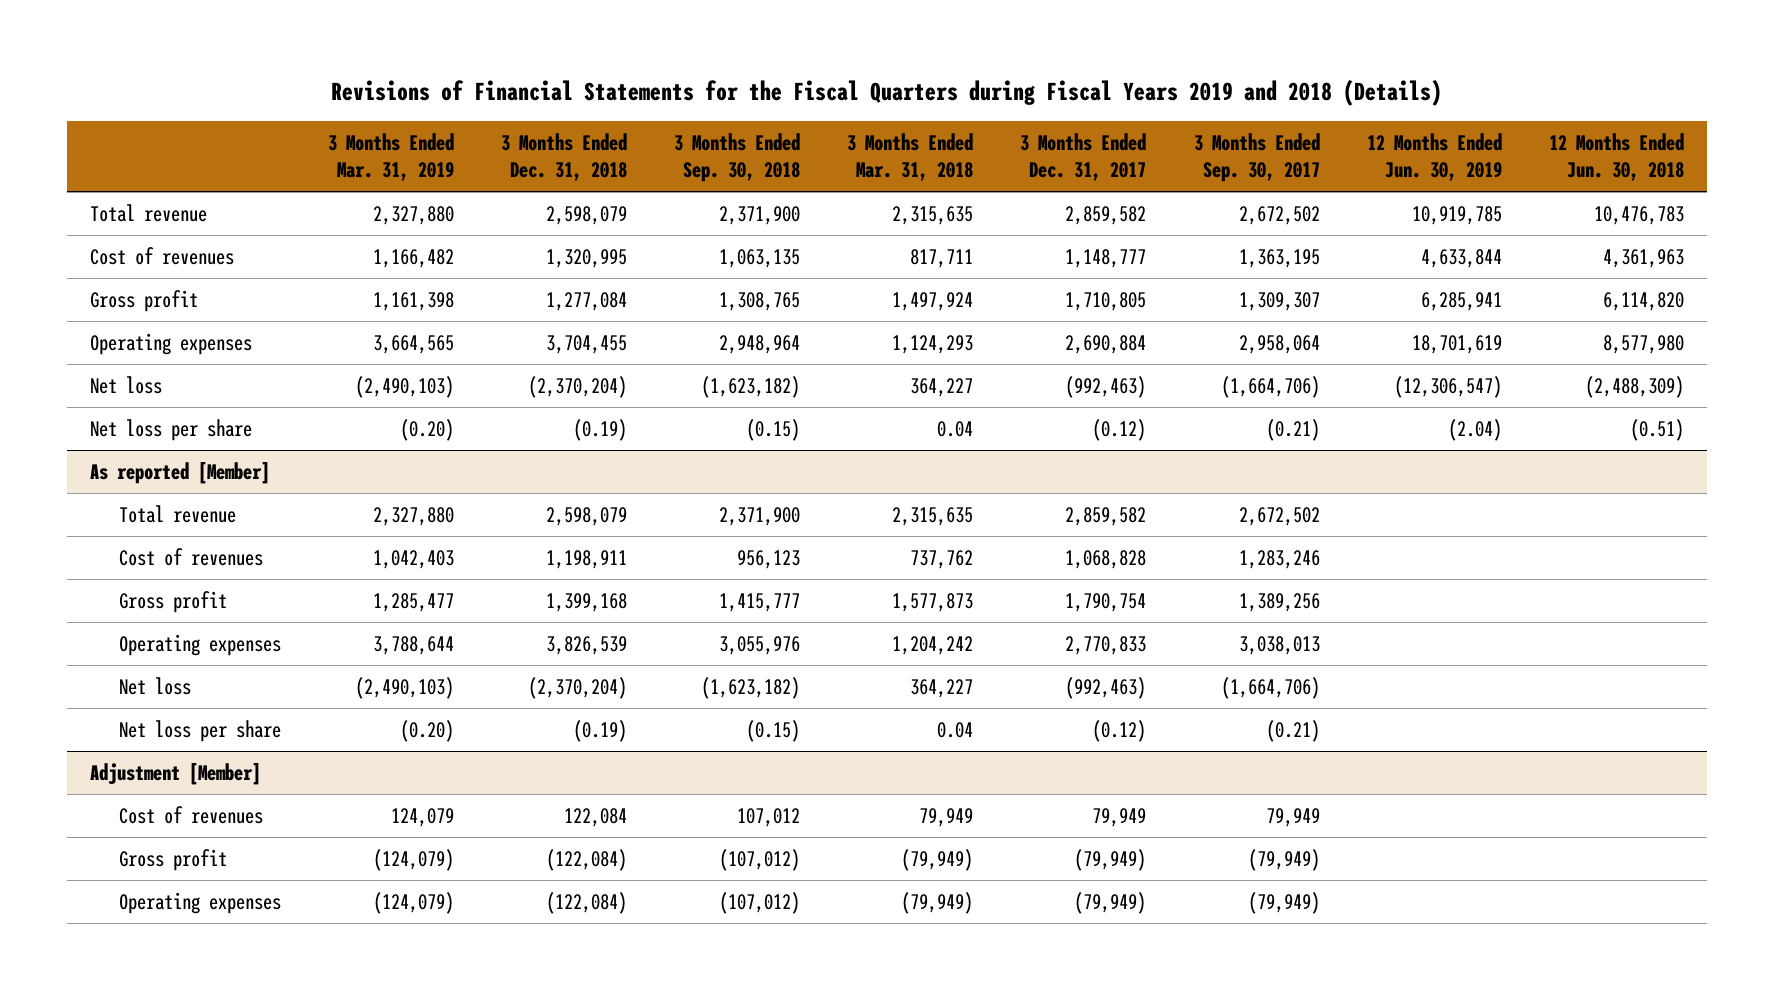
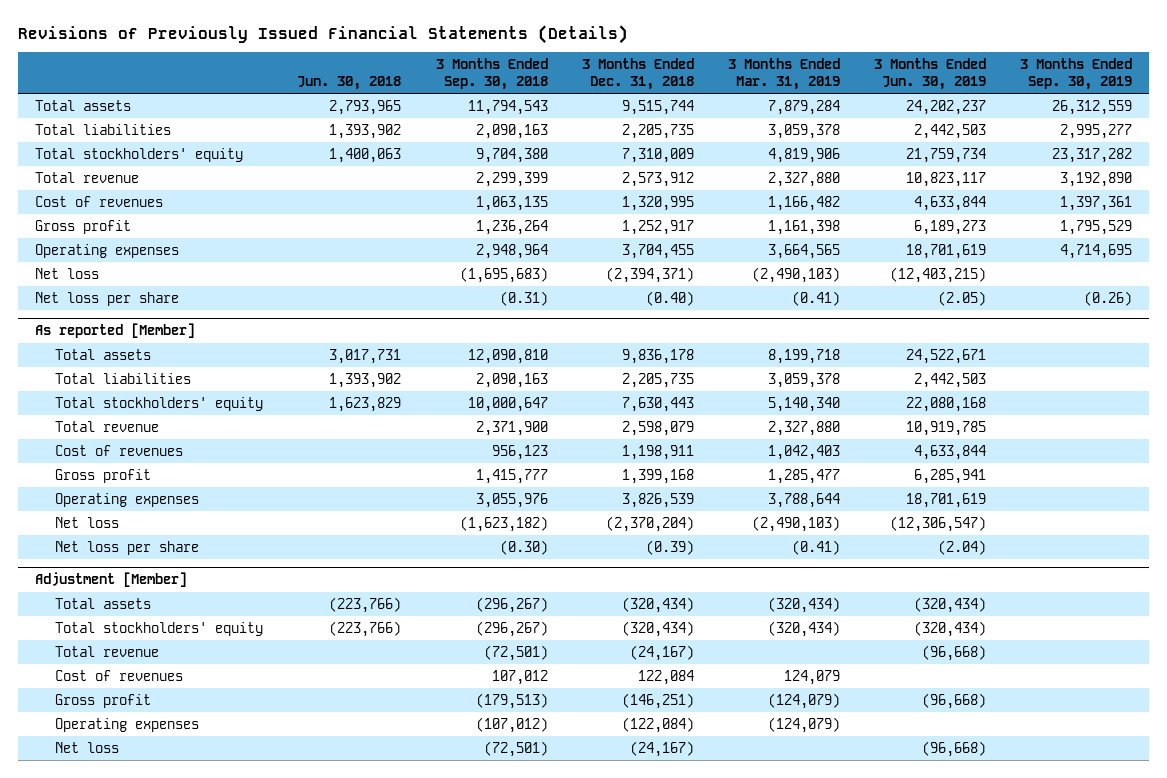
- Revisions of Financial Statements for the Fiscal Quarters during Fiscal Years 2019 and 2018 (Details)
+ Revisions of Previously Issued Financial Statements (Details)
- | 3 Months Ended Mar. 31, 2019 | 3 Months Ended Dec. 31, 2018 | 3 Months Ended Sep. 30, 2018 | 3 Months Ended Mar. 31, 2018 | 3 Months Ended Dec. 31, 2017 | 3 Months Ended Sep. 30, 2017 | 12 Months Ended Jun. 30, 2019 | 12 Months Ended Jun. 30, 2018
+ | Jun. 30, 2018 | 3 Months Ended Sep. 30, 2018 | 3 Months Ended Dec. 31, 2018 | 3 Months Ended Mar. 31, 2019 | 3 Months Ended Jun. 30, 2019 | 3 Months Ended Sep. 30, 2019
- Total revenue | 2,327,880 | 2,598,079 | 2,371,900 | 2,315,635 | 2,859,582 | 2,672,502 | 10,919,785 | 10,476,783
+ Total assets | 2,793,965 | 11,794,543 | 9,515,744 | 7,879,284 | 24,202,237 | 26,312,559
+ Total liabilities | 1,393,902 | 2,090,163 | 2,205,735 | 3,059,378 | 2,442,503 | 2,995,277
+ Total stockholders' equity | 1,400,063 | 9,704,380 | 7,310,009 | 4,819,906 | 21,759,734 | 23,317,282
+ Total revenue | | 2,299,399 | 2,573,912 | 2,327,880 | 10,823,117 | 3,192,890
- Gross profit | 1,161,398 | 1,277,084 | 1,308,765 | 1,497,924 | 1,710,805 | 1,309,307 | 6,285,941 | 6,114,820
+ Gross profit | | 1,236,264 | 1,252,917 | 1,161,398 | 6,189,273 | 1,795,529
- Net loss | (2,490,103) | (2,370,204) | (1,623,182) | 364,227 | (992,463) | (1,664,706) | (12,306,547) | (2,488,309)
- Net loss per share | (0.20) | (0.19) | (0.15) | 0.04 | (0.12) | (0.21) | (2.04) | (0.51)
+ Net loss | | (1,695,683) | (2,394,371) | (2,490,103) | (12,403,215) |
+ Net loss per share | | (0.31) | (0.40) | (0.41) | (2.05) | (0.26)
@ As reported [Member]
+ Total assets | 3,017,731 | 12,090,810 | 9,836,178 | 8,199,718 | 24,522,671 |
+ Total liabilities | 1,393,902 | 2,090,163 | 2,205,735 | 3,059,378 | 2,442,503 |
+ Total stockholders' equity | 1,623,829 | 10,000,647 | 7,630,443 | 5,140,340 | 22,080,168 |
- Net loss per share | (0.20) | (0.19) | (0.15) | 0.04 | (0.12) | (0.21) | |
+ Net loss per share | | (0.30) | (0.39) | (0.41) | (2.04) |
@ Adjustment [Member]
+ Total assets | (223,766) | (296,267) | (320,434) | (320,434) | (320,434) |
+ Total stockholders' equity | (223,766) | (296,267) | (320,434) | (320,434) | (320,434) |
+ Total revenue | | (72,501) | (24,167) | | (96,668) |
- Gross profit | (124,079) | (122,084) | (107,012) | (79,949) | (79,949) | (79,949) | |
+ Gross profit | | (179,513) | (146,251) | (124,079) | (96,668) |
+ Net loss | | (72,501) | (24,167) | | (96,668) |

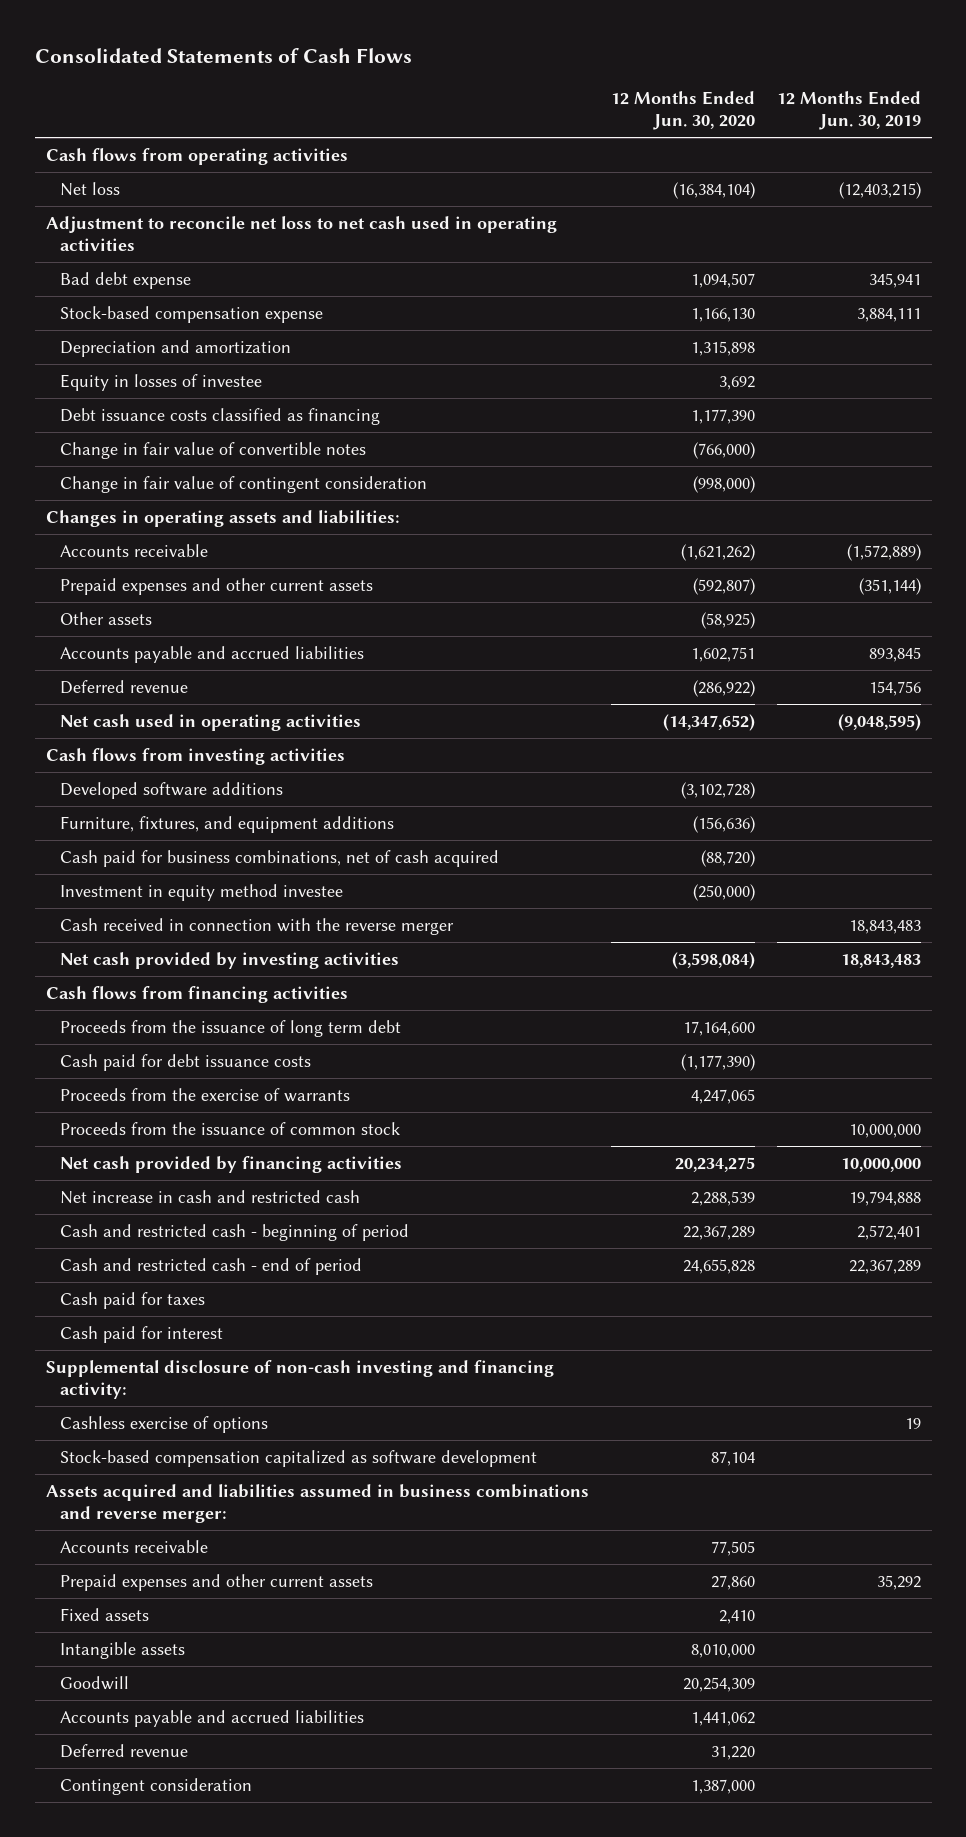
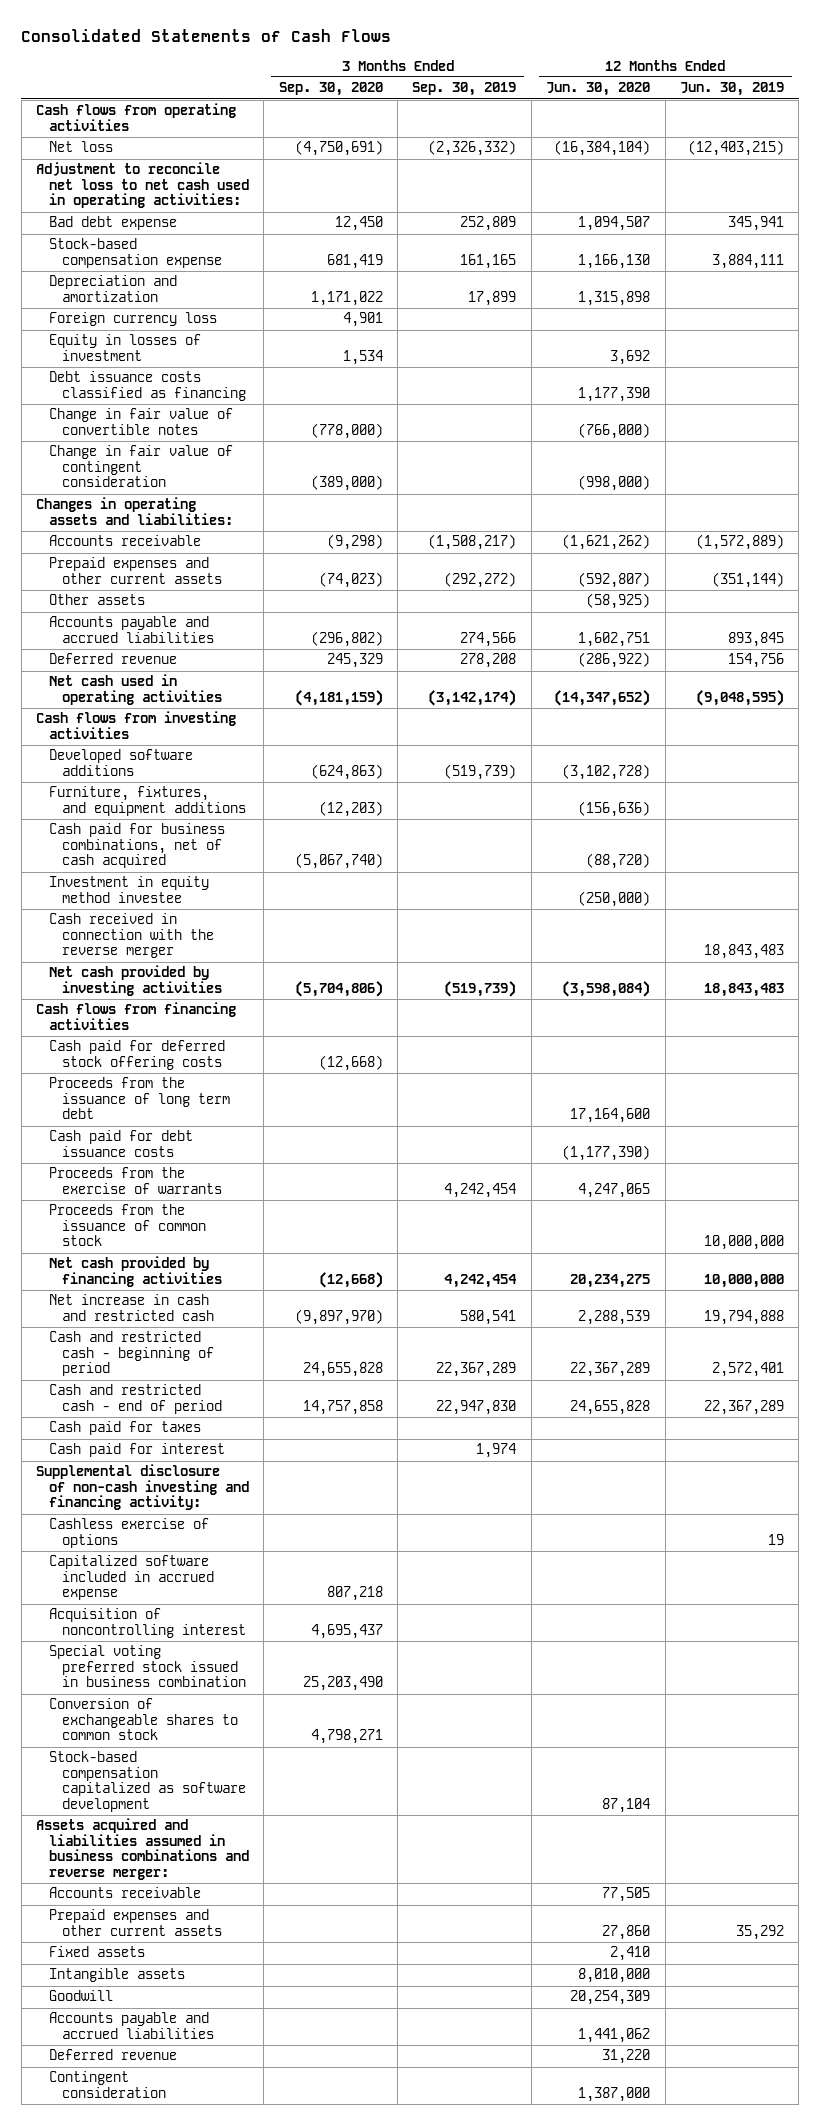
- | 12 Months Ended Jun. 30, 2020 | 12 Months Ended Jun. 30, 2019
+ | 3 Months Ended Sep. 30, 2020 | 3 Months Ended Sep. 30, 2019 | 12 Months Ended Jun. 30, 2020 | 12 Months Ended Jun. 30, 2019
- Adjustment to reconcile net loss to net cash used in operating activities
+ Adjustment to reconcile net loss to net cash used in operating activities:
- Equity in losses of investee | 3,692 |
+ Foreign currency loss | 4,901 | | |
+ Equity in losses of investment | 1,534 | | 3,692 |
+ Cash paid for deferred stock offering costs | (12,668) | | |
+ Capitalized software included in accrued expense | 807,218 | | |
+ Acquisition of noncontrolling interest | 4,695,437 | | |
+ Special voting preferred stock issued in business combination | 25,203,490 | | |
+ Conversion of exchangeable shares to common stock | 4,798,271 | | |

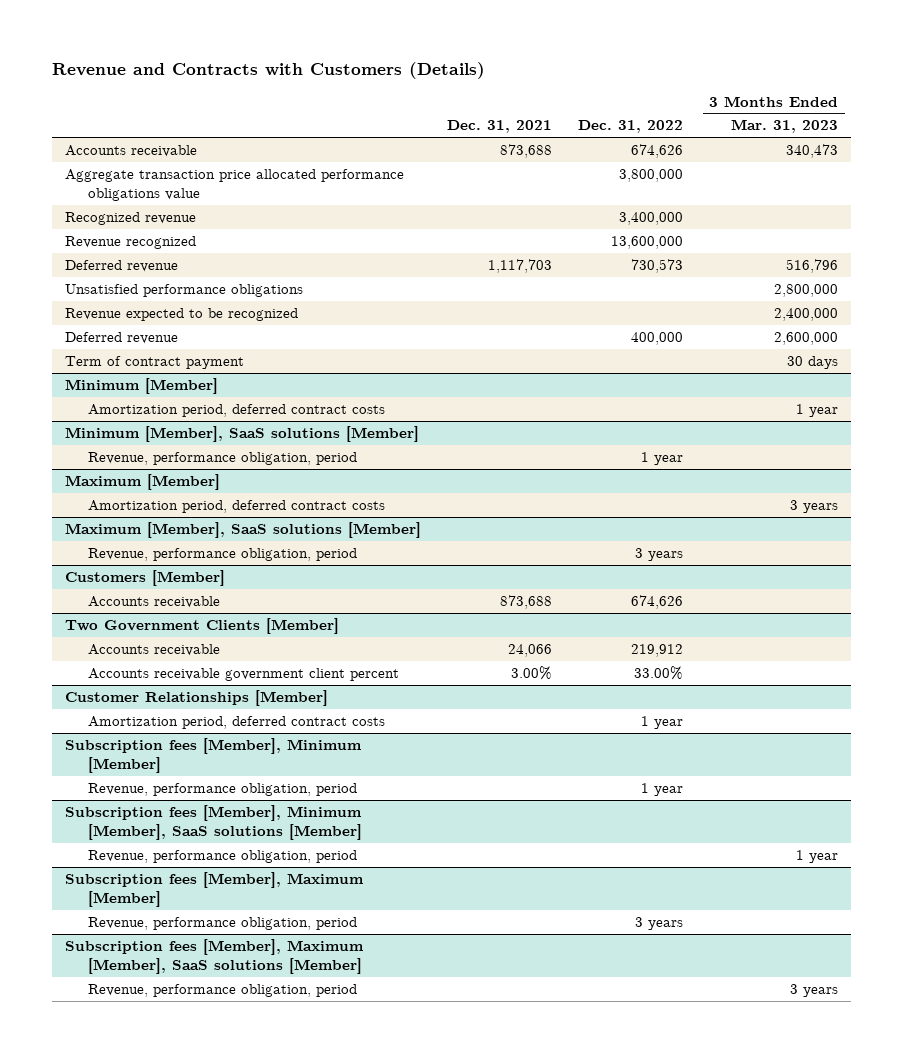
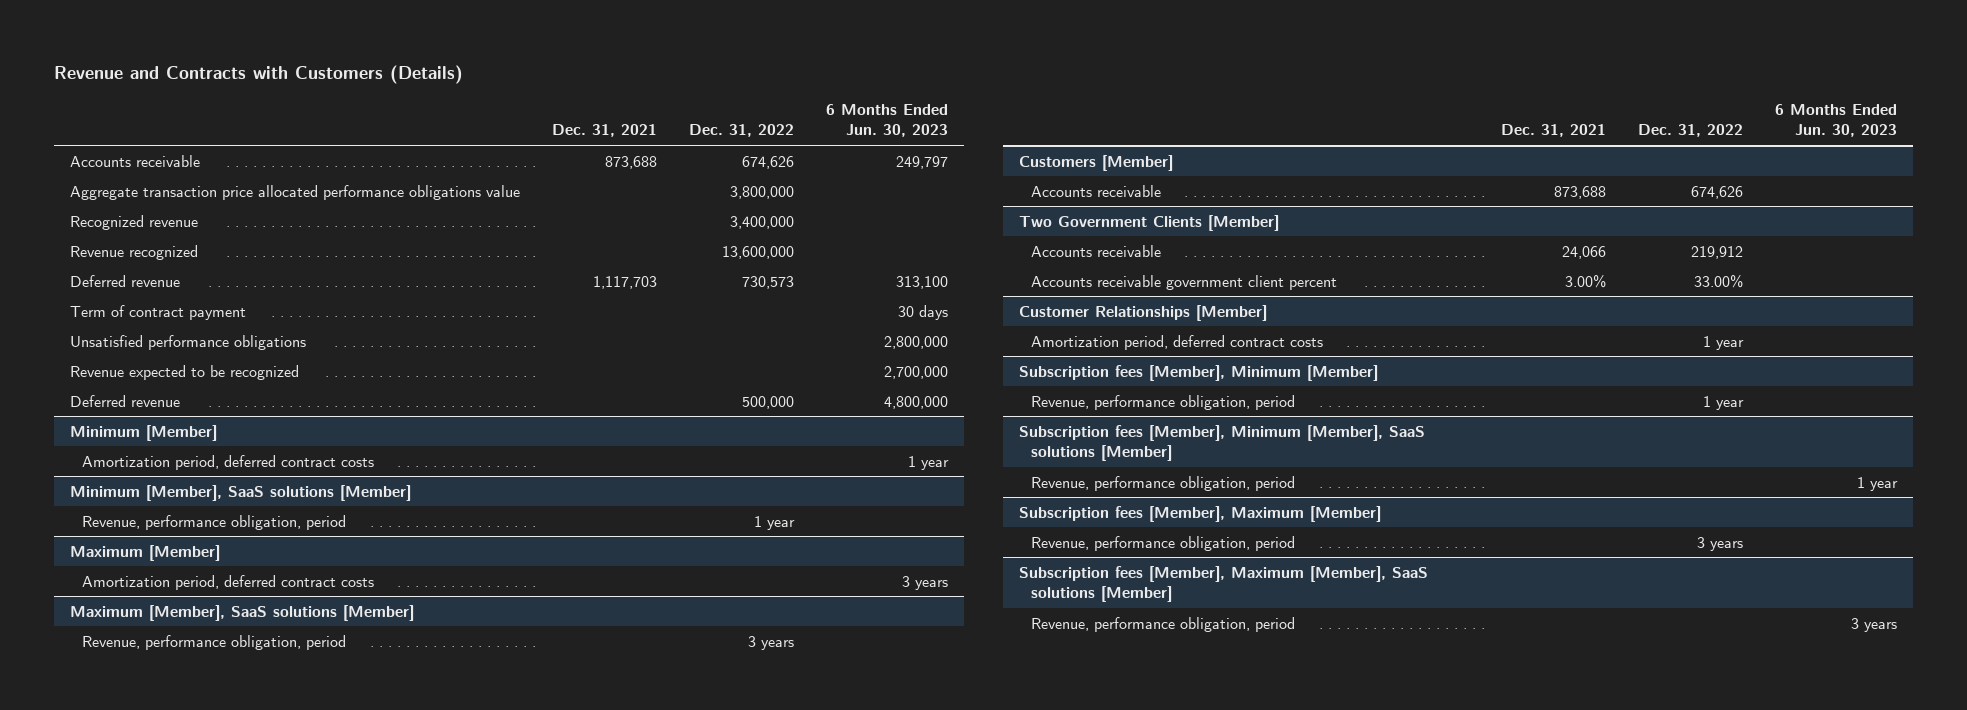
- | Dec. 31, 2021 | Dec. 31, 2022 | 3 Months Ended Mar. 31, 2023
+ | Dec. 31, 2021 | Dec. 31, 2022 | 6 Months Ended Jun. 30, 2023
moved up: Term of contract payment | | | 30 days
- Deferred revenue | | 400,000 | 2,600,000
+ Deferred revenue | | 500,000 | 4,800,000

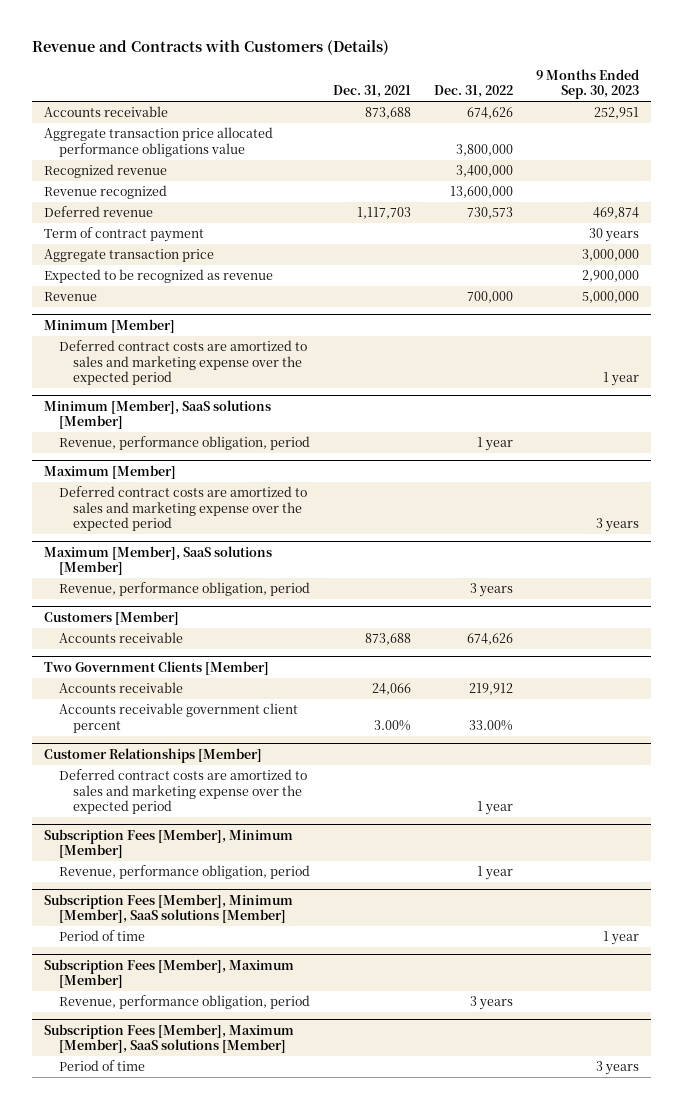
- | Dec. 31, 2021 | Dec. 31, 2022 | 6 Months Ended Jun. 30, 2023
+ | Dec. 31, 2021 | Dec. 31, 2022 | 9 Months Ended Sep. 30, 2023
- Unsatisfied performance obligations | | | 2,800,000
- Revenue expected to be recognized | | | 2,700,000
- Deferred revenue | | 500,000 | 4,800,000
+ Aggregate transaction price | | | 3,000,000
+ Expected to be recognized as revenue | | | 2,900,000
+ Revenue | | 700,000 | 5,000,000
@ Minimum [Member]
- Amortization period, deferred contract costs | | | 1 year
+ Deferred contract costs are amortized to sales and marketing expense over the expected period | | | 1 year
@ Maximum [Member]
- Amortization period, deferred contract costs | | | 3 years
+ Deferred contract costs are amortized to sales and marketing expense over the expected period | | | 3 years
@ Customer Relationships [Member]
- Amortization period, deferred contract costs | | 1 year |
- Subscription fees [Member], Minimum [Member]
@ Customer Relationships [Member]
+ Deferred contract costs are amortized to sales and marketing expense over the expected period | | 1 year |
+ Subscription Fees [Member], Minimum [Member]
- Subscription fees [Member], Minimum [Member], SaaS solutions [Member]
- Revenue, performance obligation, period | | | 1 year
- Subscription fees [Member], Maximum [Member]
+ Subscription Fees [Member], Minimum [Member], SaaS solutions [Member]
+ Period of time | | | 1 year
+ Subscription Fees [Member], Maximum [Member]
- Subscription fees [Member], Maximum [Member], SaaS solutions [Member]
- Revenue, performance obligation, period | | | 3 years
+ Subscription Fees [Member], Maximum [Member], SaaS solutions [Member]
+ Period of time | | | 3 years

